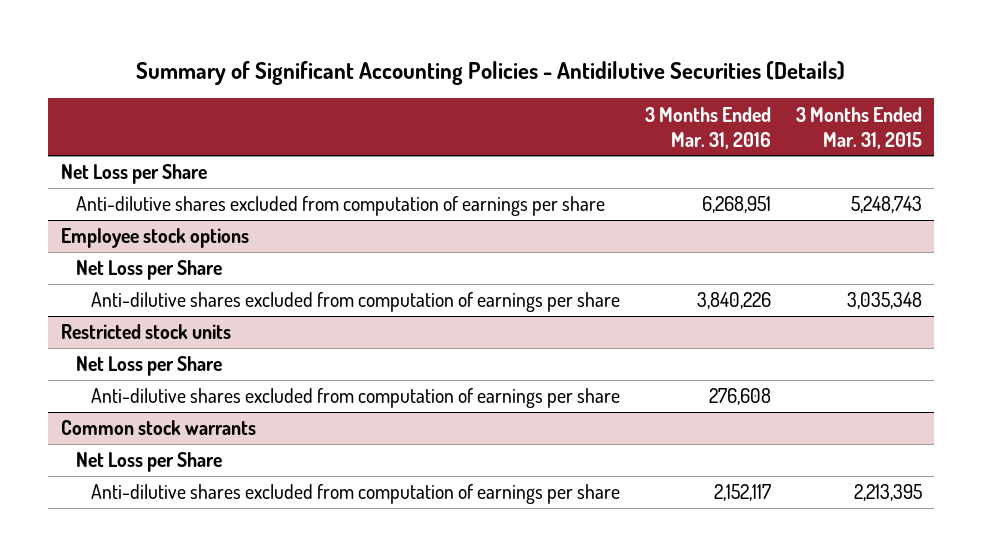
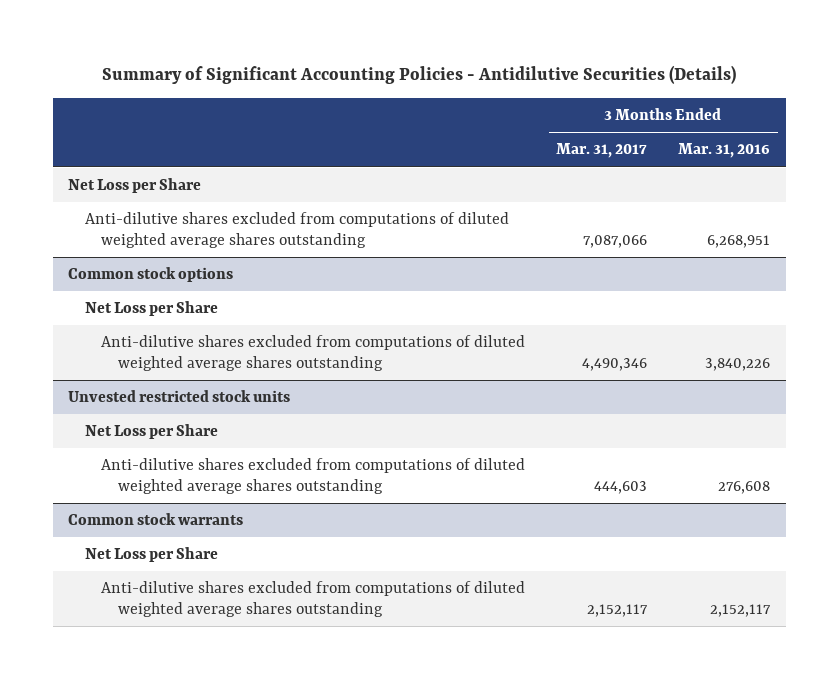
- | 3 Months Ended Mar. 31, 2016 | 3 Months Ended Mar. 31, 2015
+ | 3 Months Ended Mar. 31, 2017 | 3 Months Ended Mar. 31, 2016
- Anti-dilutive shares excluded from computation of earnings per share | 6,268,951 | 5,248,743
- Employee stock options
+ Anti-dilutive shares excluded from computations of diluted weighted average shares outstanding | 7,087,066 | 6,268,951
+ Common stock options
- Anti-dilutive shares excluded from computation of earnings per share | 3,840,226 | 3,035,348
- Restricted stock units
+ Anti-dilutive shares excluded from computations of diluted weighted average shares outstanding | 4,490,346 | 3,840,226
+ Unvested restricted stock units
- Anti-dilutive shares excluded from computation of earnings per share | 276,608 |
+ Anti-dilutive shares excluded from computations of diluted weighted average shares outstanding | 444,603 | 276,608
@ Common stock warrants
- Anti-dilutive shares excluded from computation of earnings per share | 2,152,117 | 2,213,395
+ Anti-dilutive shares excluded from computations of diluted weighted average shares outstanding | 2,152,117 | 2,152,117

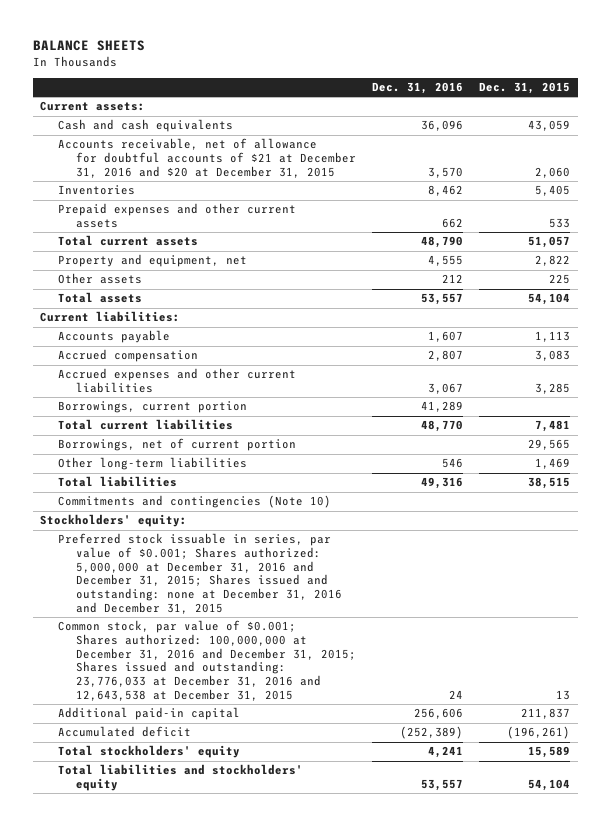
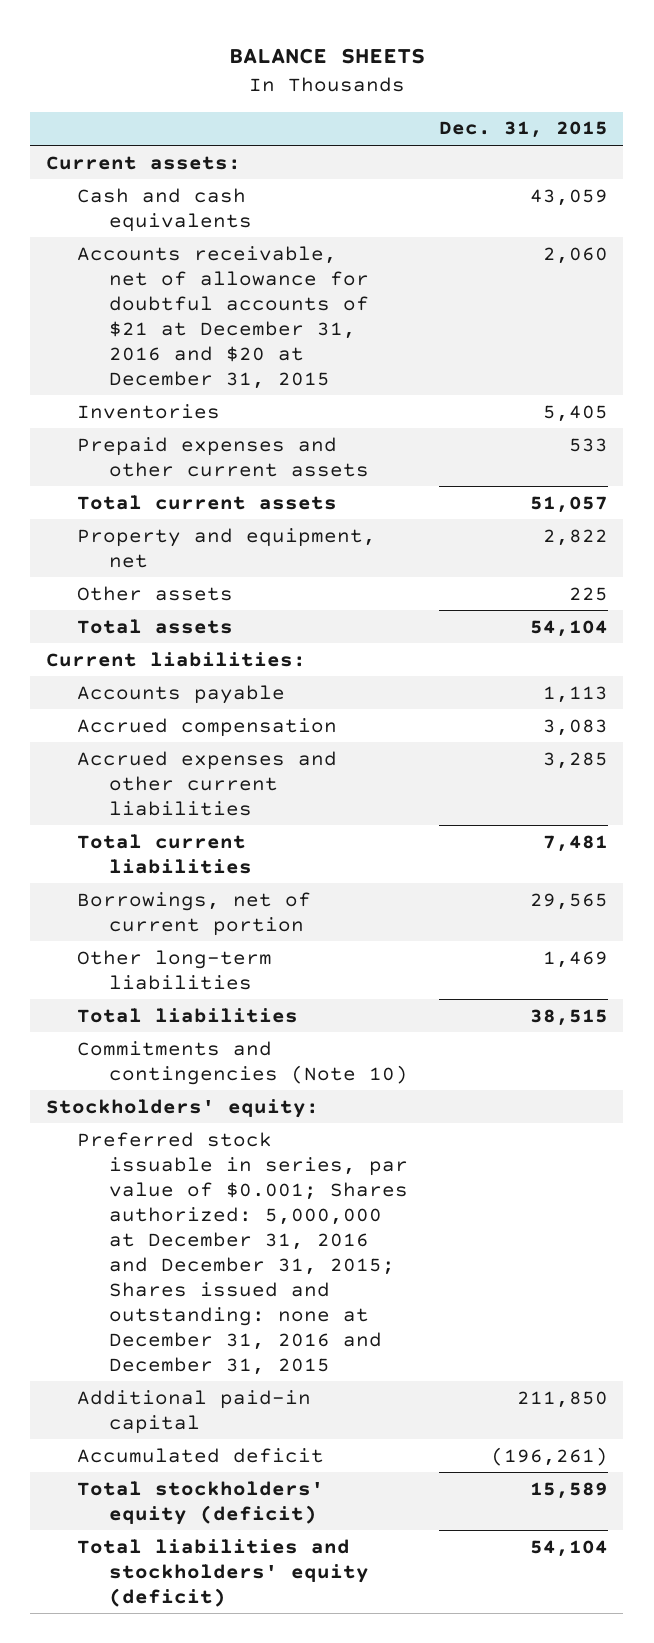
- | Dec. 31, 2016 | Dec. 31, 2015
+ | Dec. 31, 2015
- Borrowings, current portion | 41,289 |
- Common stock, par value of $0.001; Shares authorized: 100,000,000 at December 31, 2016 and December 31, 2015; Shares issued and outstanding: 23,776,033 at December 31, 2016 and 12,643,538 at December 31, 2015 | 24 | 13
- Additional paid-in capital | 256,606 | 211,837
+ Additional paid-in capital | 211,850
- Total stockholders' equity | 4,241 | 15,589
- Total liabilities and stockholders' equity | 53,557 | 54,104
+ Total stockholders' equity (deficit) | 15,589
+ Total liabilities and stockholders' equity (deficit) | 54,104

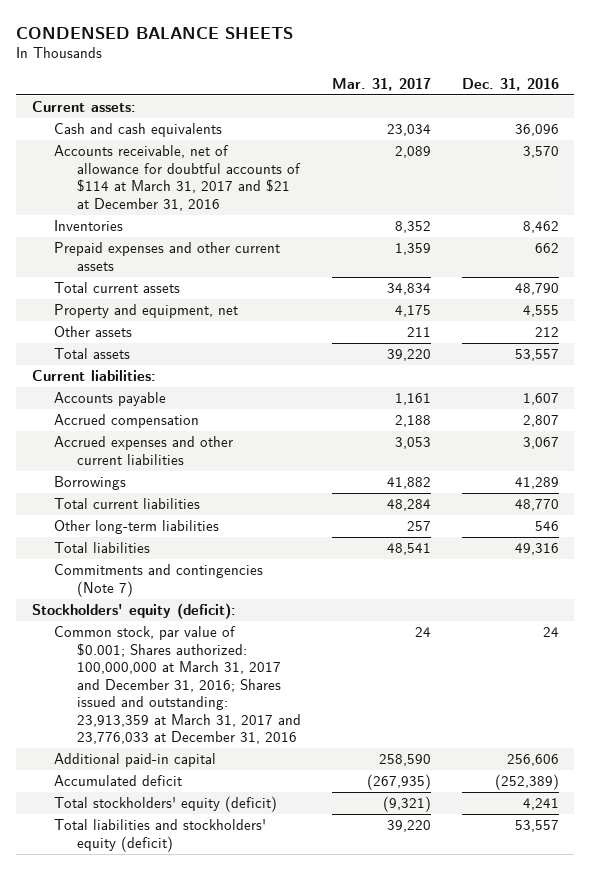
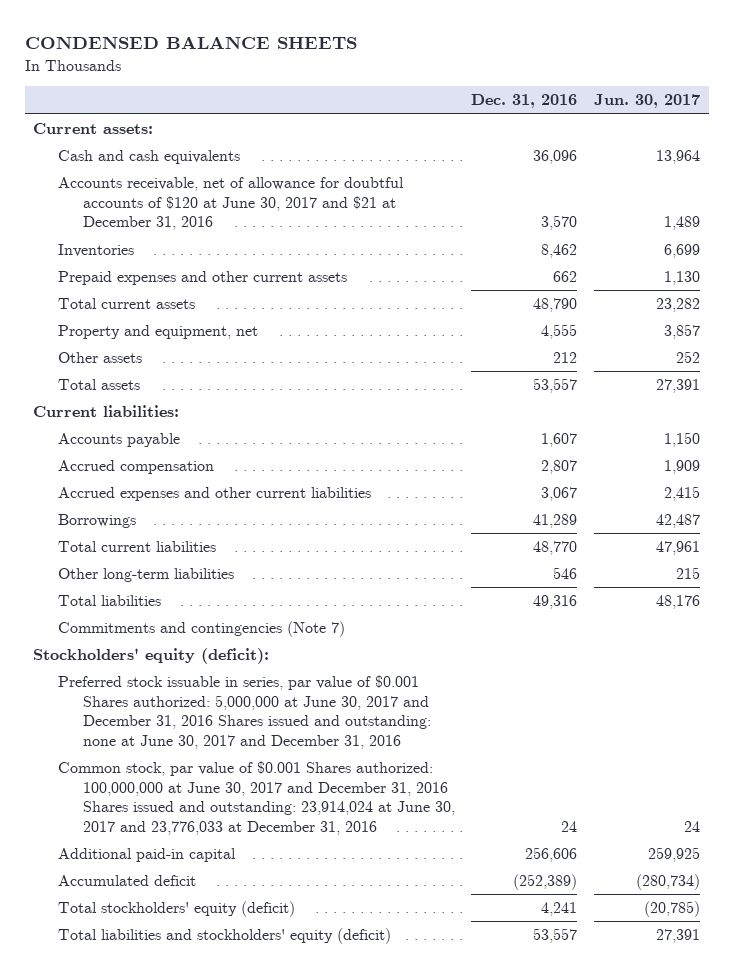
- | Mar. 31, 2017 | Dec. 31, 2016
+ | Dec. 31, 2016 | Jun. 30, 2017
- Accounts receivable, net of allowance for doubtful accounts of $114 at March 31, 2017 and $21 at December 31, 2016 | 2,089 | 3,570
+ Accounts receivable, net of allowance for doubtful accounts of $120 at June 30, 2017 and $21 at December 31, 2016 | 3,570 | 1,489
- Common stock, par value of $0.001; Shares authorized: 100,000,000 at March 31, 2017 and December 31, 2016; Shares issued and outstanding: 23,913,359 at March 31, 2017 and 23,776,033 at December 31, 2016 | 24 | 24
+ Preferred stock issuable in series, par value of $0.001 Shares authorized: 5,000,000 at June 30, 2017 and December 31, 2016 Shares issued and outstanding: none at June 30, 2017 and December 31, 2016
+ Common stock, par value of $0.001 Shares authorized: 100,000,000 at June 30, 2017 and December 31, 2016 Shares issued and outstanding: 23,914,024 at June 30, 2017 and 23,776,033 at December 31, 2016 | 24 | 24

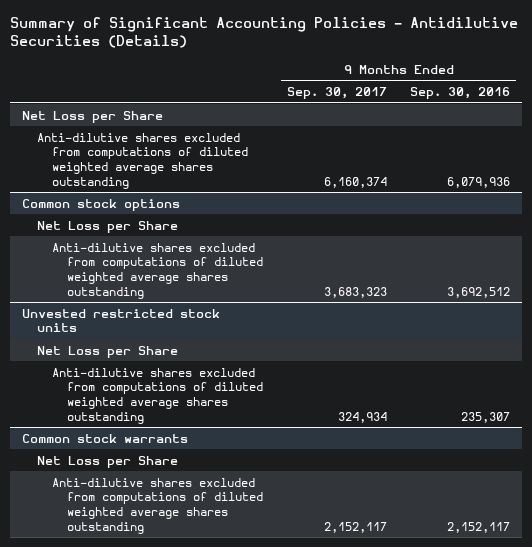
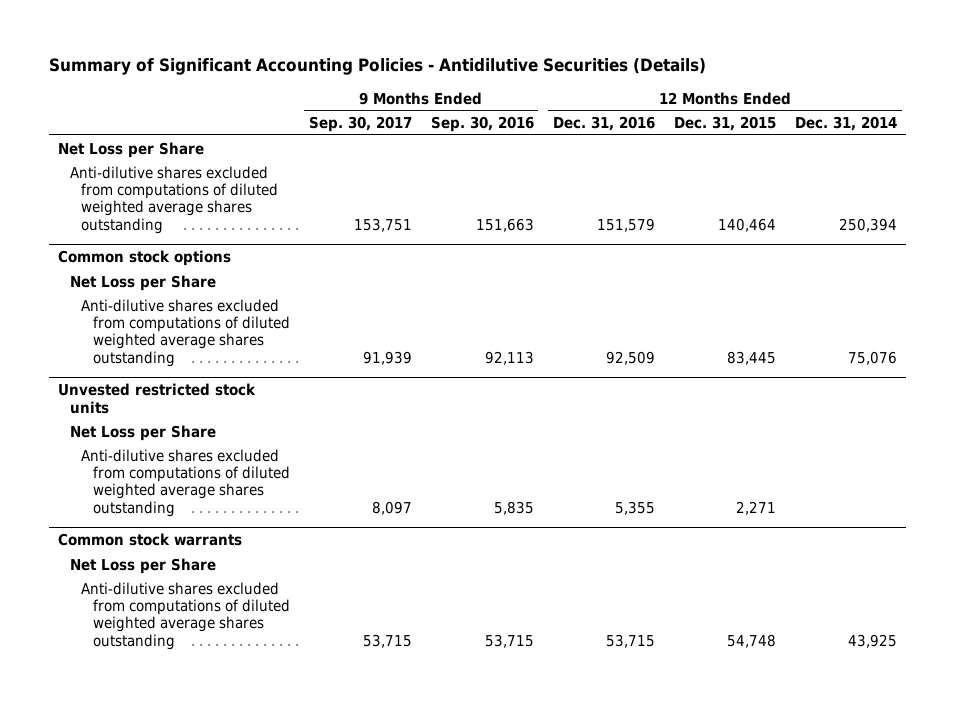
- | 9 Months Ended Sep. 30, 2017 | 9 Months Ended Sep. 30, 2016
+ | 9 Months Ended Sep. 30, 2017 | 9 Months Ended Sep. 30, 2016 | 12 Months Ended Dec. 31, 2016 | 12 Months Ended Dec. 31, 2015 | 12 Months Ended Dec. 31, 2014
- Anti-dilutive shares excluded from computations of diluted weighted average shares outstanding | 6,160,374 | 6,079,936
+ Anti-dilutive shares excluded from computations of diluted weighted average shares outstanding | 153,751 | 151,663 | 151,579 | 140,464 | 250,394
@ Common stock options
- Anti-dilutive shares excluded from computations of diluted weighted average shares outstanding | 3,683,323 | 3,692,512
+ Anti-dilutive shares excluded from computations of diluted weighted average shares outstanding | 91,939 | 92,113 | 92,509 | 83,445 | 75,076
@ Unvested restricted stock units
- Anti-dilutive shares excluded from computations of diluted weighted average shares outstanding | 324,934 | 235,307
+ Anti-dilutive shares excluded from computations of diluted weighted average shares outstanding | 8,097 | 5,835 | 5,355 | 2,271 |
@ Common stock warrants
- Anti-dilutive shares excluded from computations of diluted weighted average shares outstanding | 2,152,117 | 2,152,117
+ Anti-dilutive shares excluded from computations of diluted weighted average shares outstanding | 53,715 | 53,715 | 53,715 | 54,748 | 43,925

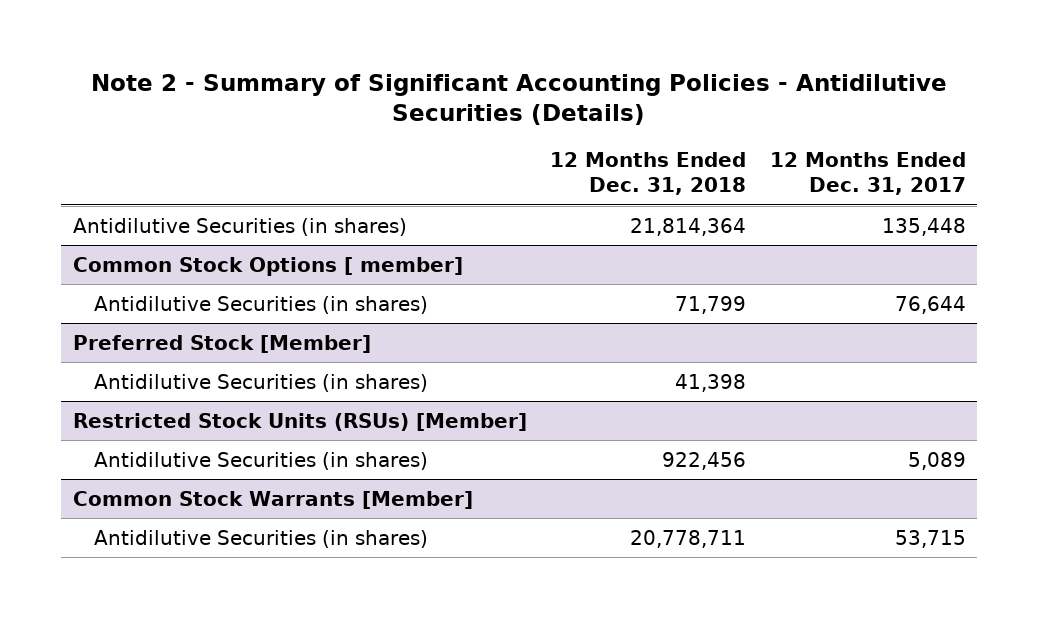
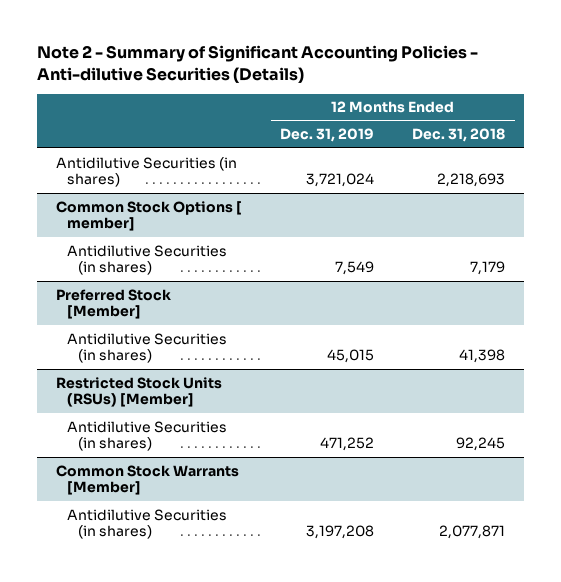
- Note 2 - Summary of Significant Accounting Policies - Antidilutive Securities (Details)
+ Note 2 - Summary of Significant Accounting Policies - Anti-dilutive Securities (Details)
- | 12 Months Ended Dec. 31, 2018 | 12 Months Ended Dec. 31, 2017
+ | 12 Months Ended Dec. 31, 2019 | 12 Months Ended Dec. 31, 2018
- Antidilutive Securities (in shares) | 21,814,364 | 135,448
+ Antidilutive Securities (in shares) | 3,721,024 | 2,218,693
@ Common Stock Options [ member]
- Antidilutive Securities (in shares) | 71,799 | 76,644
+ Antidilutive Securities (in shares) | 7,549 | 7,179
@ Restricted Stock Units (RSUs) [Member]
- Antidilutive Securities (in shares) | 922,456 | 5,089
+ Antidilutive Securities (in shares) | 471,252 | 92,245
@ Common Stock Warrants [Member]
- Antidilutive Securities (in shares) | 20,778,711 | 53,715
+ Antidilutive Securities (in shares) | 3,197,208 | 2,077,871

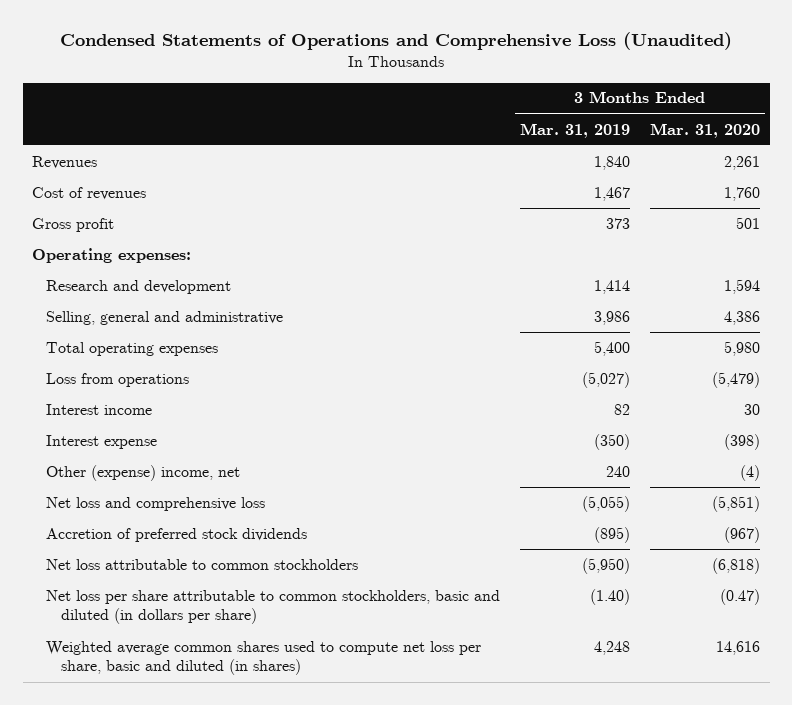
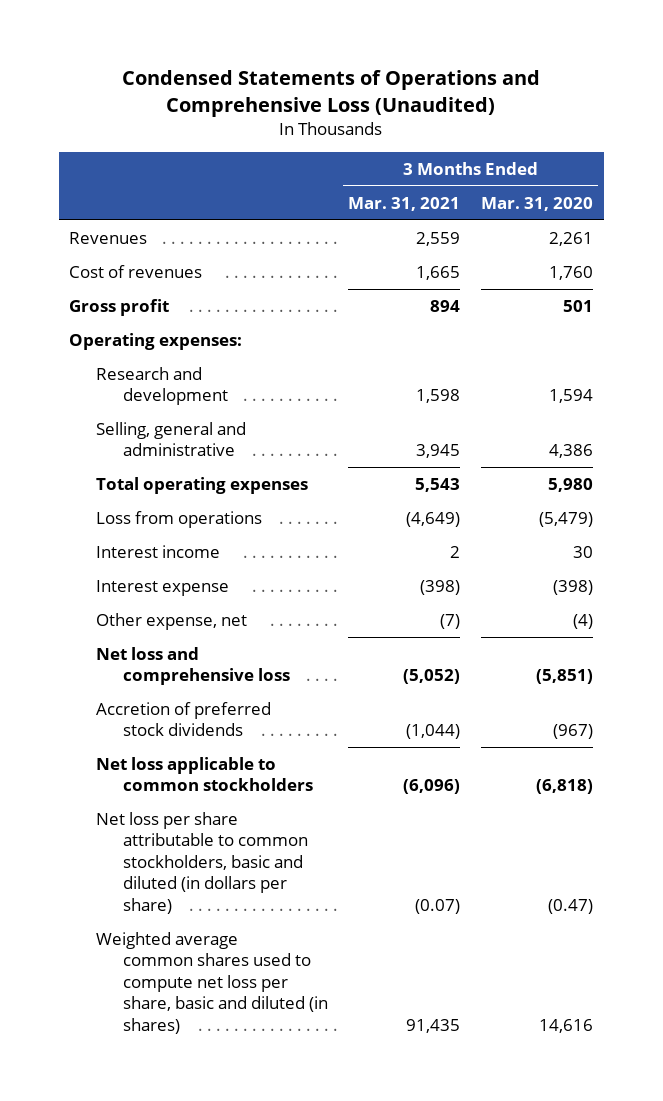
- | 3 Months Ended Mar. 31, 2019 | 3 Months Ended Mar. 31, 2020
+ | 3 Months Ended Mar. 31, 2021 | 3 Months Ended Mar. 31, 2020
- Other (expense) income, net | 240 | (4)
+ Other expense, net | (7) | (4)
- Net loss attributable to common stockholders | (5,950) | (6,818)
+ Net loss applicable to common stockholders | (6,096) | (6,818)

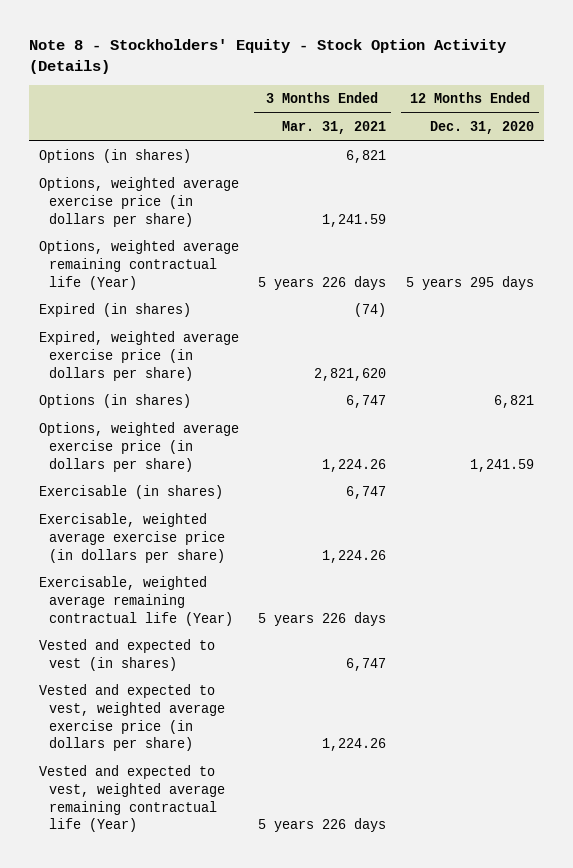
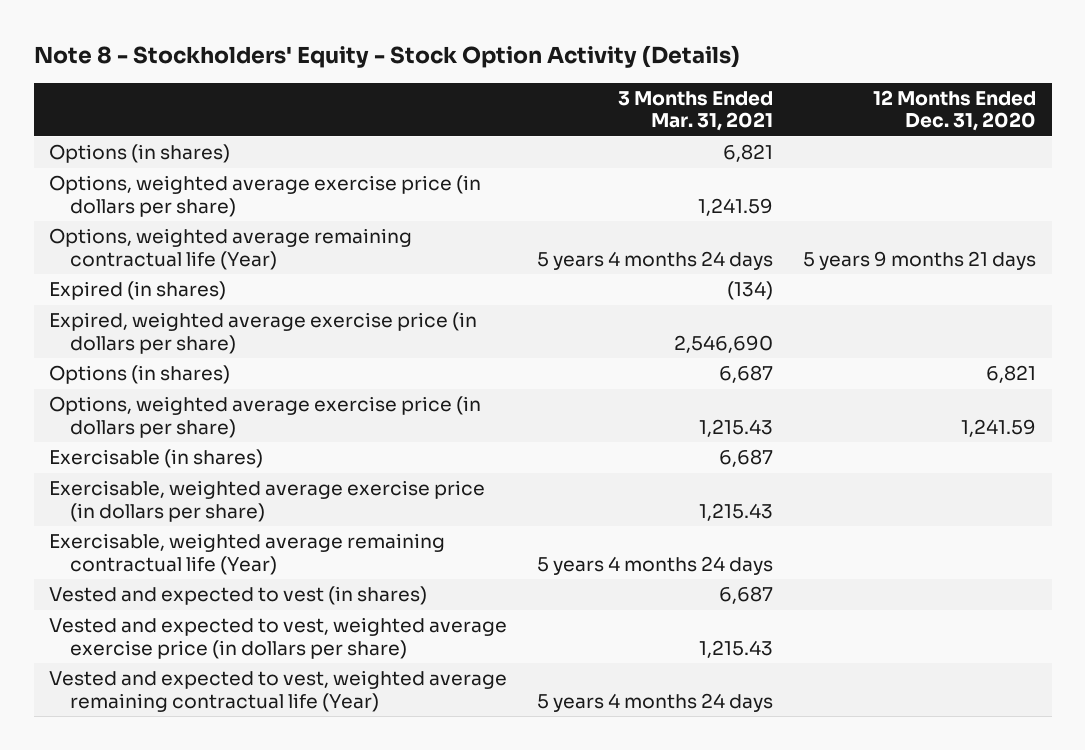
- Options, weighted average remaining contractual life (Year) | 5 years 226 days | 5 years 295 days
- Expired (in shares) | (74) |
- Expired, weighted average exercise price (in dollars per share) | 2,821,620 |
- Options (in shares) | 6,747 | 6,821
- Options, weighted average exercise price (in dollars per share) | 1,224.26 | 1,241.59
- Exercisable (in shares) | 6,747 |
- Exercisable, weighted average exercise price (in dollars per share) | 1,224.26 |
- Exercisable, weighted average remaining contractual life (Year) | 5 years 226 days |
- Vested and expected to vest (in shares) | 6,747 |
- Vested and expected to vest, weighted average exercise price (in dollars per share) | 1,224.26 |
- Vested and expected to vest, weighted average remaining contractual life (Year) | 5 years 226 days |
+ Options, weighted average remaining contractual life (Year) | 5 years 4 months 24 days | 5 years 9 months 21 days
+ Expired (in shares) | (134) |
+ Expired, weighted average exercise price (in dollars per share) | 2,546,690 |
+ Options (in shares) | 6,687 | 6,821
+ Options, weighted average exercise price (in dollars per share) | 1,215.43 | 1,241.59
+ Exercisable (in shares) | 6,687 |
+ Exercisable, weighted average exercise price (in dollars per share) | 1,215.43 |
+ Exercisable, weighted average remaining contractual life (Year) | 5 years 4 months 24 days |
+ Vested and expected to vest (in shares) | 6,687 |
+ Vested and expected to vest, weighted average exercise price (in dollars per share) | 1,215.43 |
+ Vested and expected to vest, weighted average remaining contractual life (Year) | 5 years 4 months 24 days |

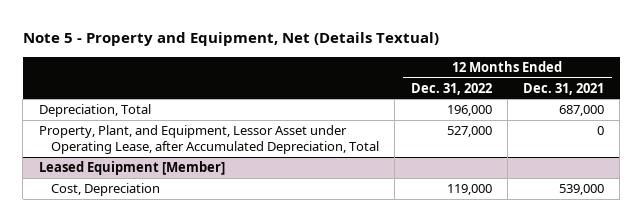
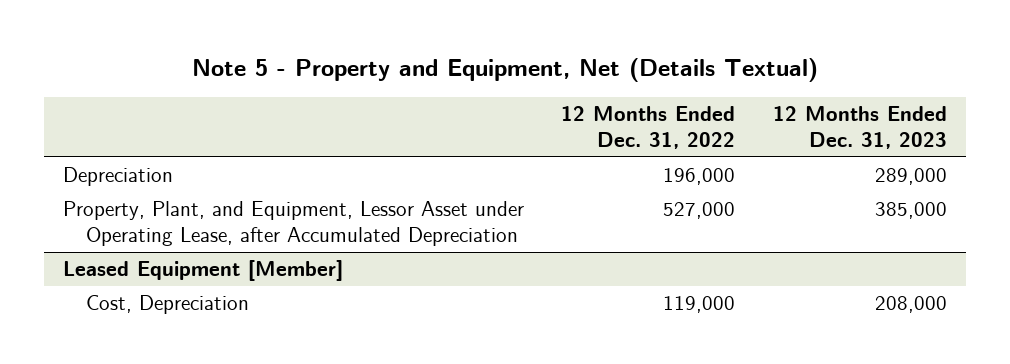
- | 12 Months Ended Dec. 31, 2022 | 12 Months Ended Dec. 31, 2021
+ | 12 Months Ended Dec. 31, 2022 | 12 Months Ended Dec. 31, 2023
- Depreciation, Total | 196,000 | 687,000
- Property, Plant, and Equipment, Lessor Asset under Operating Lease, after Accumulated Depreciation, Total | 527,000 | 0
+ Depreciation | 196,000 | 289,000
+ Property, Plant, and Equipment, Lessor Asset under Operating Lease, after Accumulated Depreciation | 527,000 | 385,000

